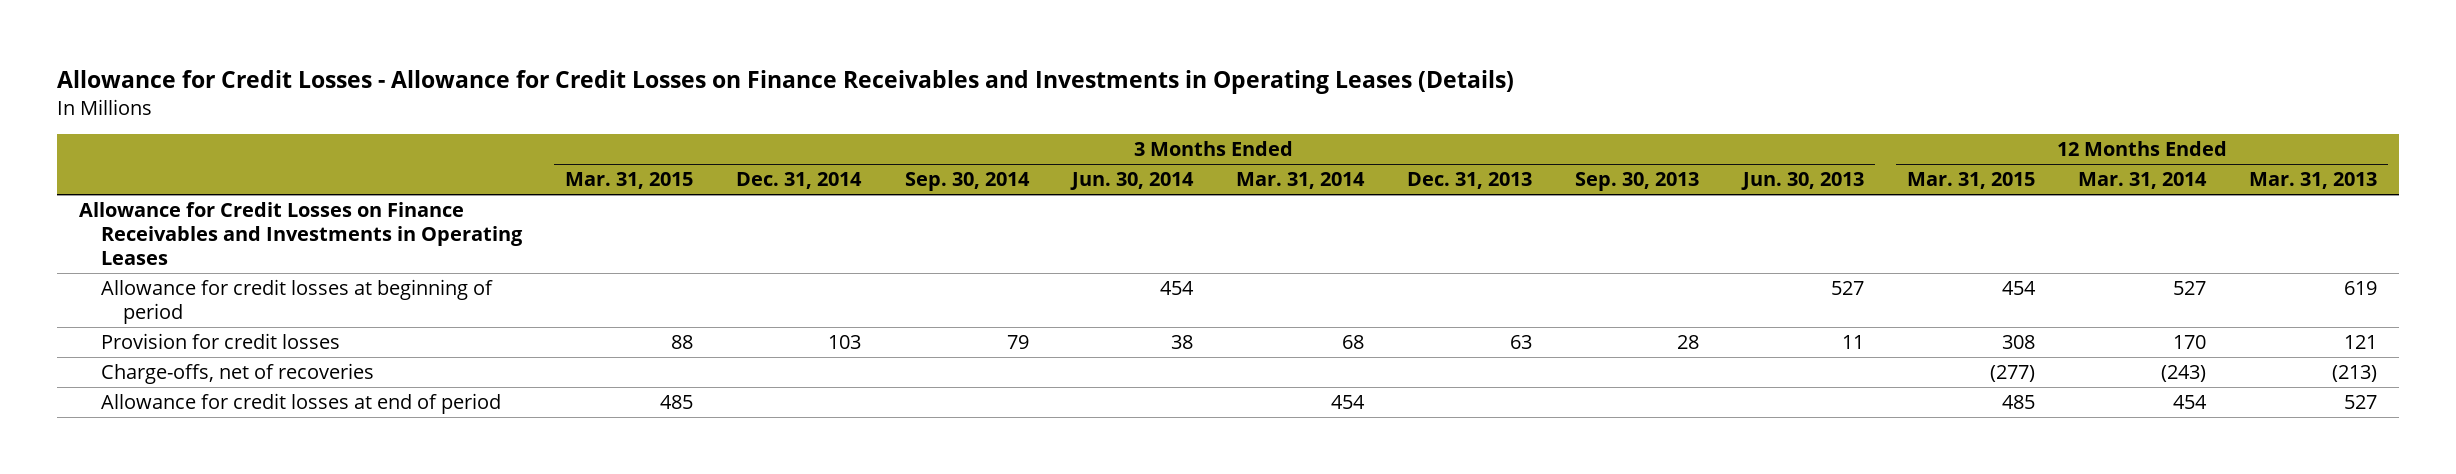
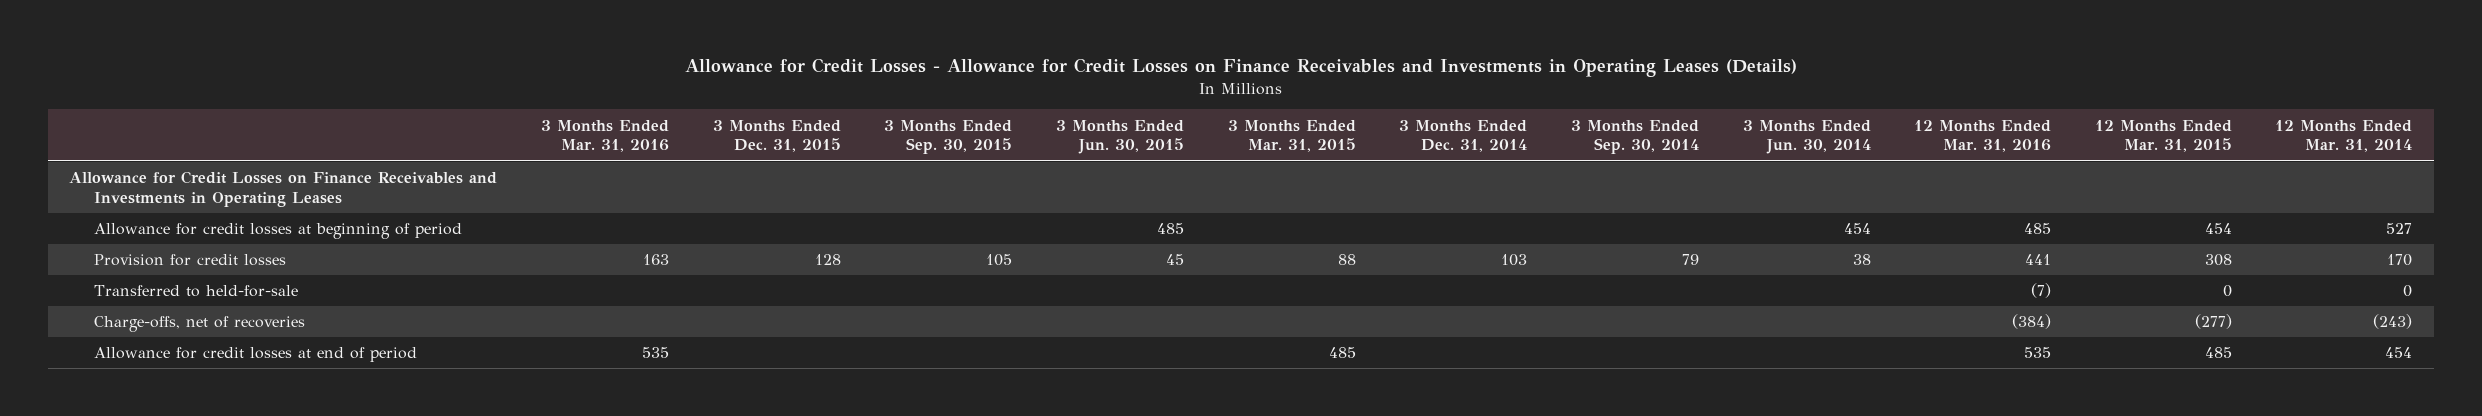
- | 3 Months Ended Mar. 31, 2015 | 3 Months Ended Dec. 31, 2014 | 3 Months Ended Sep. 30, 2014 | 3 Months Ended Jun. 30, 2014 | 3 Months Ended Mar. 31, 2014 | 3 Months Ended Dec. 31, 2013 | 3 Months Ended Sep. 30, 2013 | 3 Months Ended Jun. 30, 2013 | 12 Months Ended Mar. 31, 2015 | 12 Months Ended Mar. 31, 2014 | 12 Months Ended Mar. 31, 2013
+ | 3 Months Ended Mar. 31, 2016 | 3 Months Ended Dec. 31, 2015 | 3 Months Ended Sep. 30, 2015 | 3 Months Ended Jun. 30, 2015 | 3 Months Ended Mar. 31, 2015 | 3 Months Ended Dec. 31, 2014 | 3 Months Ended Sep. 30, 2014 | 3 Months Ended Jun. 30, 2014 | 12 Months Ended Mar. 31, 2016 | 12 Months Ended Mar. 31, 2015 | 12 Months Ended Mar. 31, 2014
+ Transferred to held-for-sale | | | | | | | | | (7) | 0 | 0

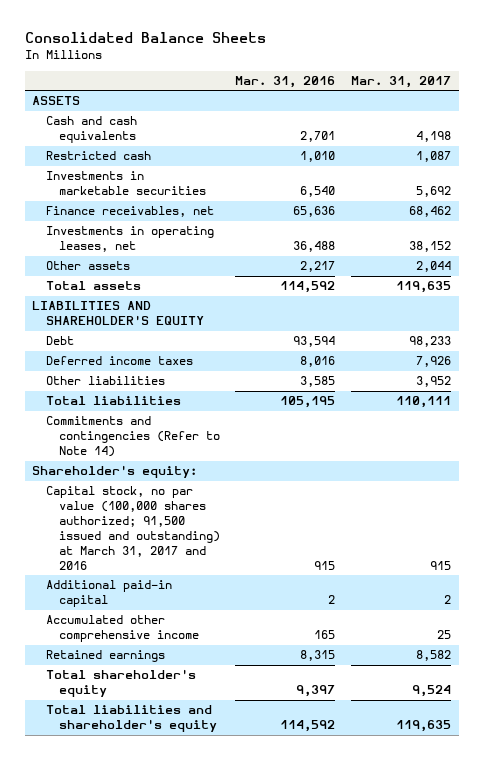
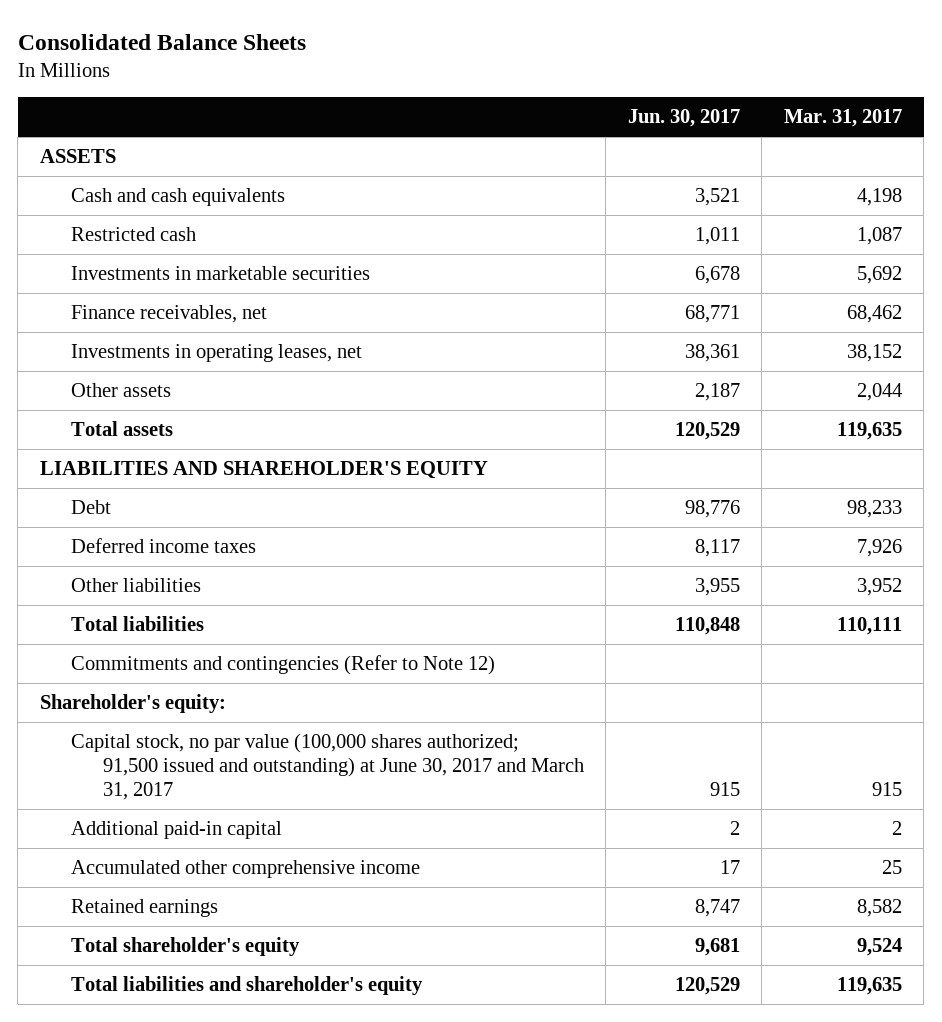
- | Mar. 31, 2016 | Mar. 31, 2017
+ | Jun. 30, 2017 | Mar. 31, 2017
- Commitments and contingencies (Refer to Note 14)
+ Commitments and contingencies (Refer to Note 12)
- Capital stock, no par value (100,000 shares authorized; 91,500 issued and outstanding) at March 31, 2017 and 2016 | 915 | 915
+ Capital stock, no par value (100,000 shares authorized; 91,500 issued and outstanding) at June 30, 2017 and March 31, 2017 | 915 | 915

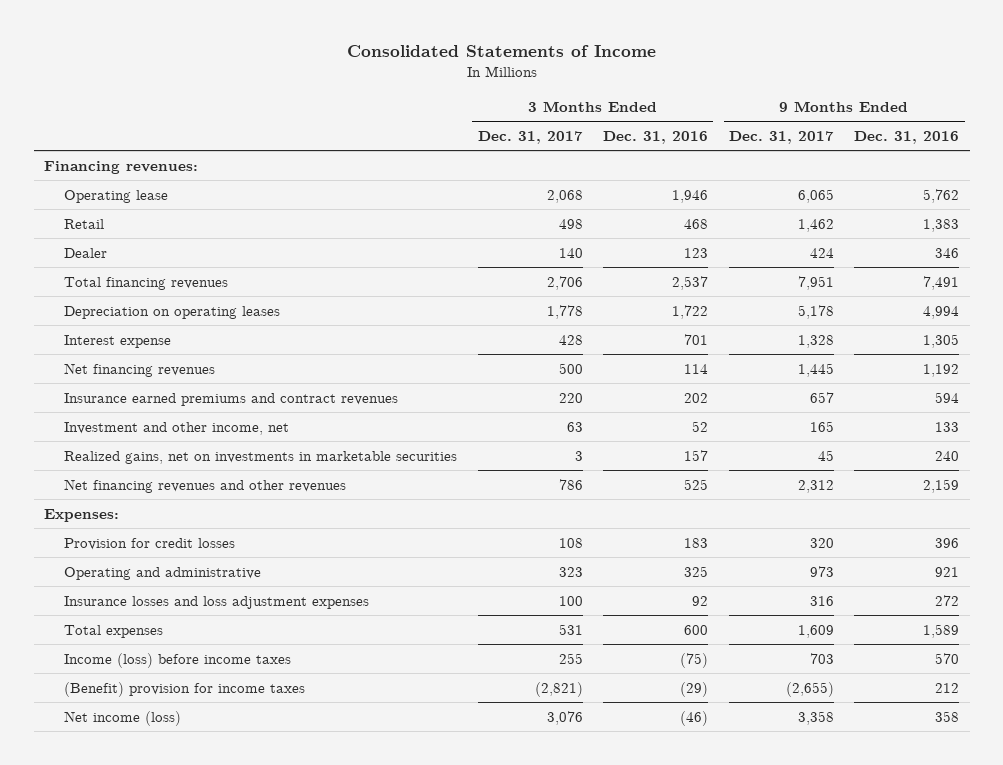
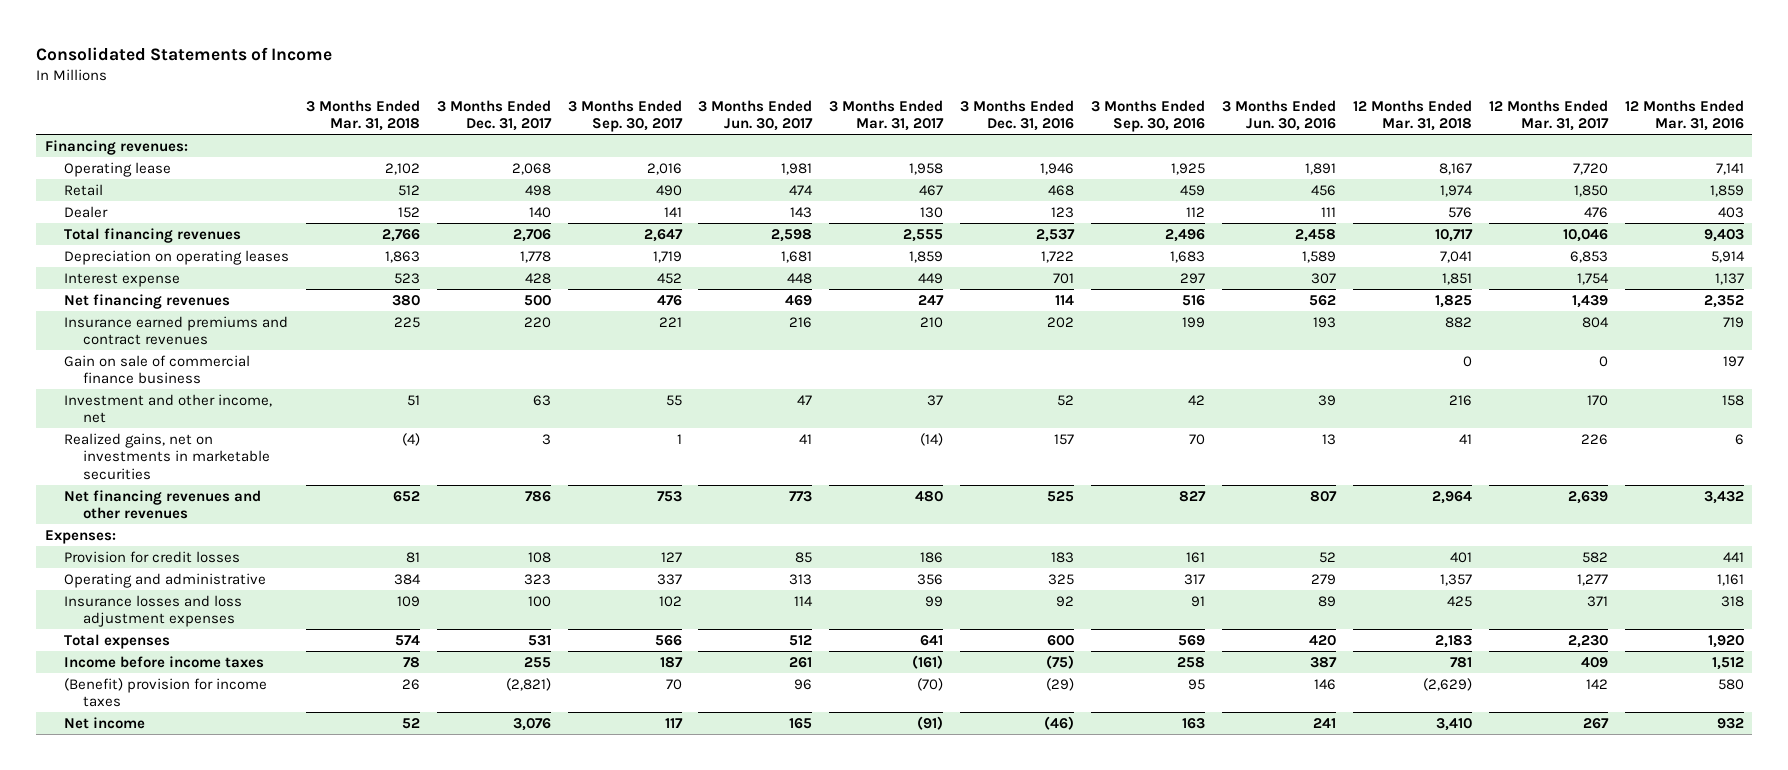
- | 3 Months Ended Dec. 31, 2017 | 3 Months Ended Dec. 31, 2016 | 9 Months Ended Dec. 31, 2017 | 9 Months Ended Dec. 31, 2016
+ | 3 Months Ended Mar. 31, 2018 | 3 Months Ended Dec. 31, 2017 | 3 Months Ended Sep. 30, 2017 | 3 Months Ended Jun. 30, 2017 | 3 Months Ended Mar. 31, 2017 | 3 Months Ended Dec. 31, 2016 | 3 Months Ended Sep. 30, 2016 | 3 Months Ended Jun. 30, 2016 | 12 Months Ended Mar. 31, 2018 | 12 Months Ended Mar. 31, 2017 | 12 Months Ended Mar. 31, 2016
+ Gain on sale of commercial finance business | | | | | | | | | 0 | 0 | 197
- Income (loss) before income taxes | 255 | (75) | 703 | 570
+ Income before income taxes | 78 | 255 | 187 | 261 | (161) | (75) | 258 | 387 | 781 | 409 | 1,512
- Net income (loss) | 3,076 | (46) | 3,358 | 358
+ Net income | 52 | 3,076 | 117 | 165 | (91) | (46) | 163 | 241 | 3,410 | 267 | 932

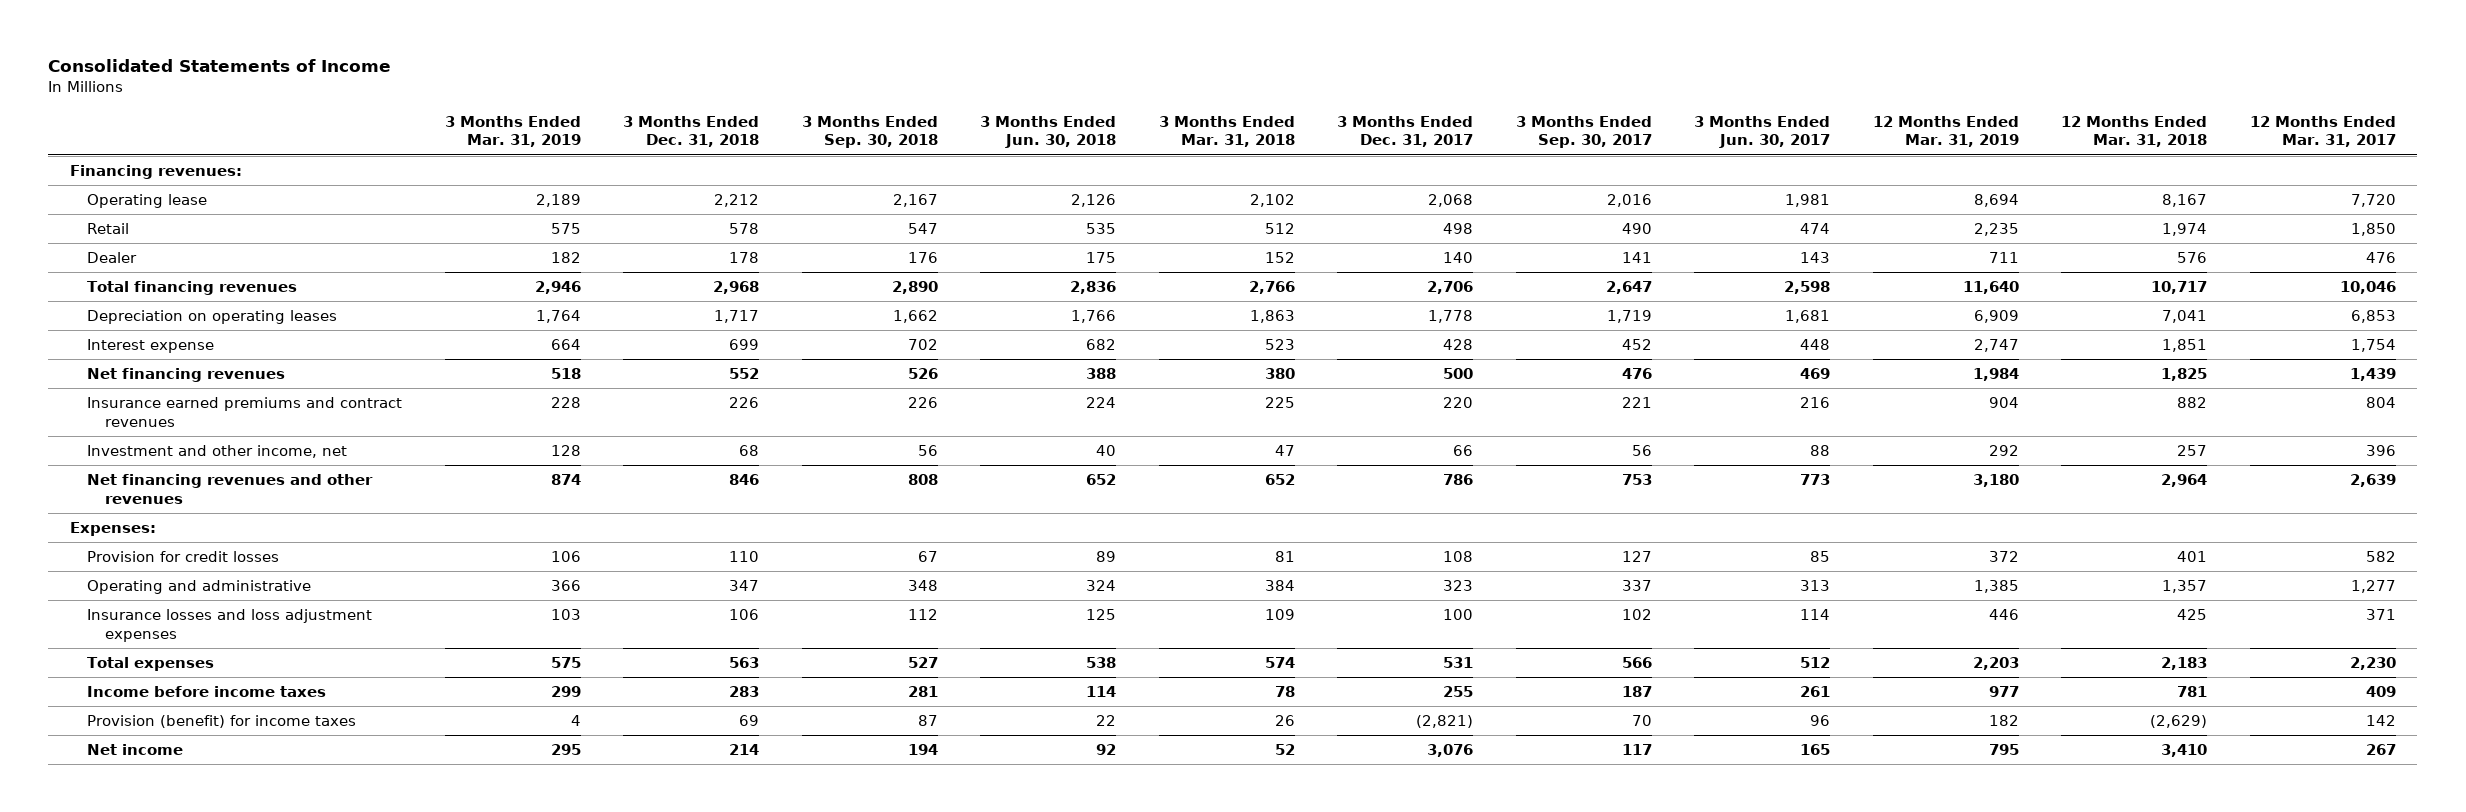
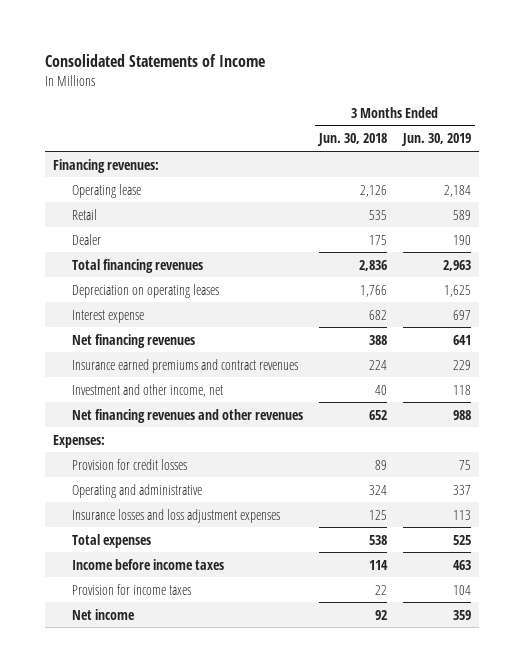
- | 3 Months Ended Mar. 31, 2019 | 3 Months Ended Dec. 31, 2018 | 3 Months Ended Sep. 30, 2018 | 3 Months Ended Jun. 30, 2018 | 3 Months Ended Mar. 31, 2018 | 3 Months Ended Dec. 31, 2017 | 3 Months Ended Sep. 30, 2017 | 3 Months Ended Jun. 30, 2017 | 12 Months Ended Mar. 31, 2019 | 12 Months Ended Mar. 31, 2018 | 12 Months Ended Mar. 31, 2017
+ | 3 Months Ended Jun. 30, 2018 | 3 Months Ended Jun. 30, 2019
- Provision (benefit) for income taxes | 4 | 69 | 87 | 22 | 26 | (2,821) | 70 | 96 | 182 | (2,629) | 142
+ Provision for income taxes | 22 | 104

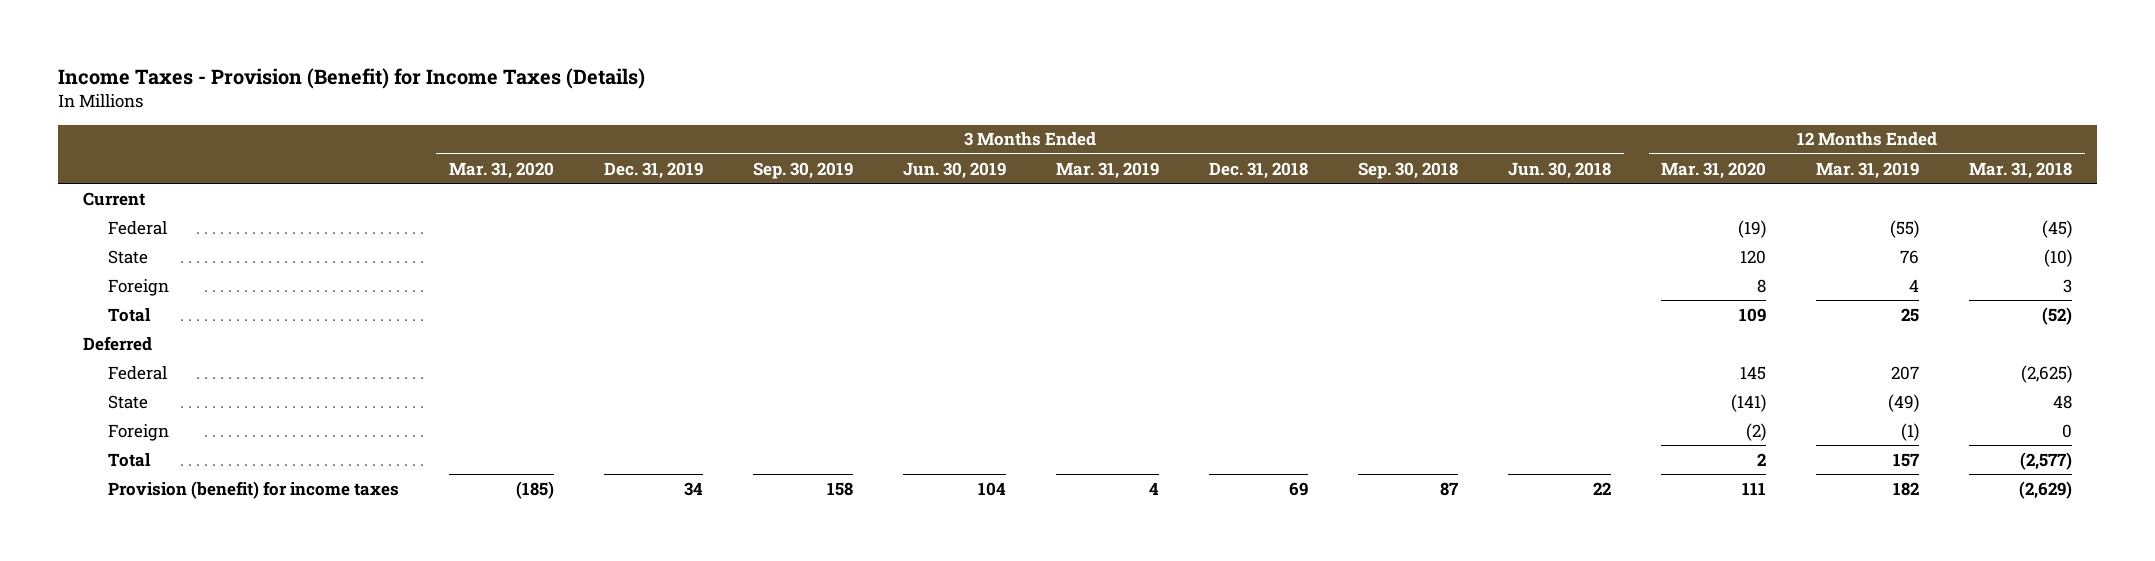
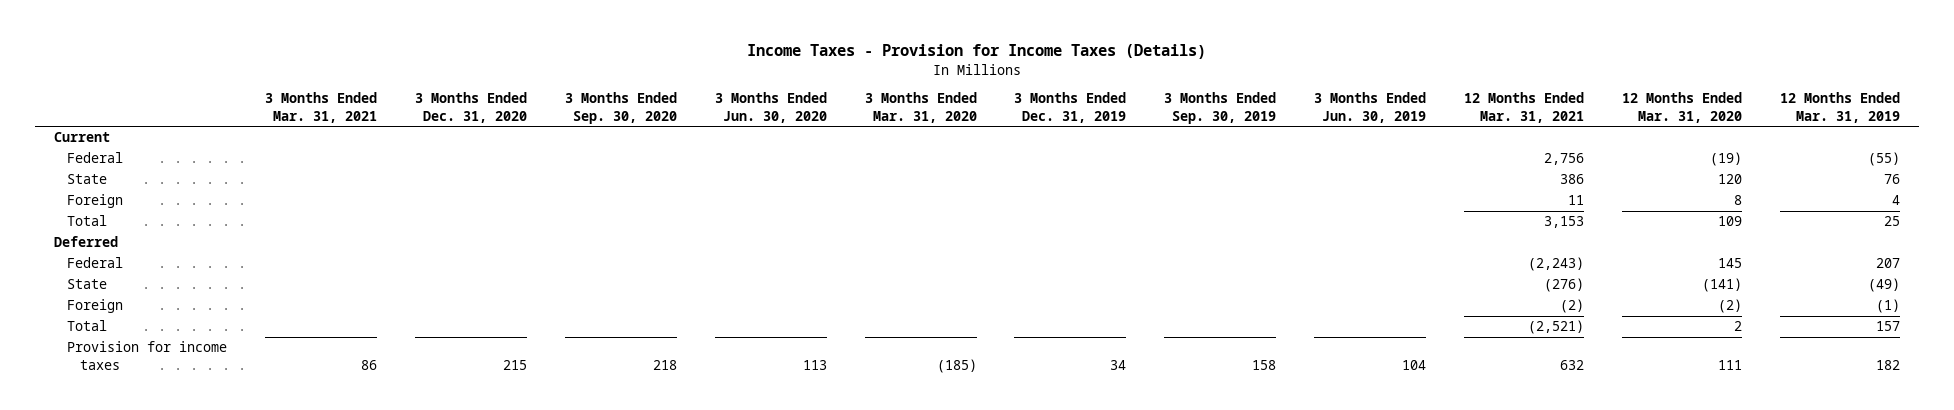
- Income Taxes - Provision (Benefit) for Income Taxes (Details)
+ Income Taxes - Provision for Income Taxes (Details)
- | 3 Months Ended Mar. 31, 2020 | 3 Months Ended Dec. 31, 2019 | 3 Months Ended Sep. 30, 2019 | 3 Months Ended Jun. 30, 2019 | 3 Months Ended Mar. 31, 2019 | 3 Months Ended Dec. 31, 2018 | 3 Months Ended Sep. 30, 2018 | 3 Months Ended Jun. 30, 2018 | 12 Months Ended Mar. 31, 2020 | 12 Months Ended Mar. 31, 2019 | 12 Months Ended Mar. 31, 2018
+ | 3 Months Ended Mar. 31, 2021 | 3 Months Ended Dec. 31, 2020 | 3 Months Ended Sep. 30, 2020 | 3 Months Ended Jun. 30, 2020 | 3 Months Ended Mar. 31, 2020 | 3 Months Ended Dec. 31, 2019 | 3 Months Ended Sep. 30, 2019 | 3 Months Ended Jun. 30, 2019 | 12 Months Ended Mar. 31, 2021 | 12 Months Ended Mar. 31, 2020 | 12 Months Ended Mar. 31, 2019
- Provision (benefit) for income taxes | (185) | 34 | 158 | 104 | 4 | 69 | 87 | 22 | 111 | 182 | (2,629)
+ Provision for income taxes | 86 | 215 | 218 | 113 | (185) | 34 | 158 | 104 | 632 | 111 | 182

